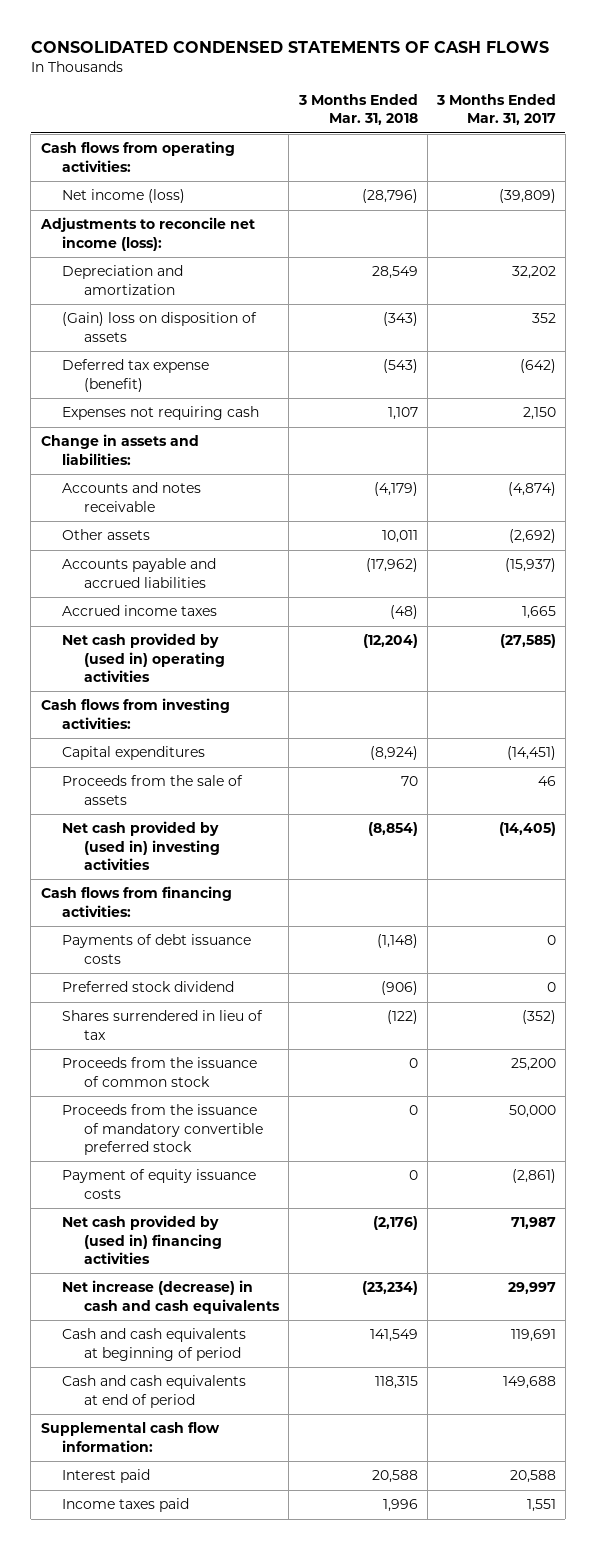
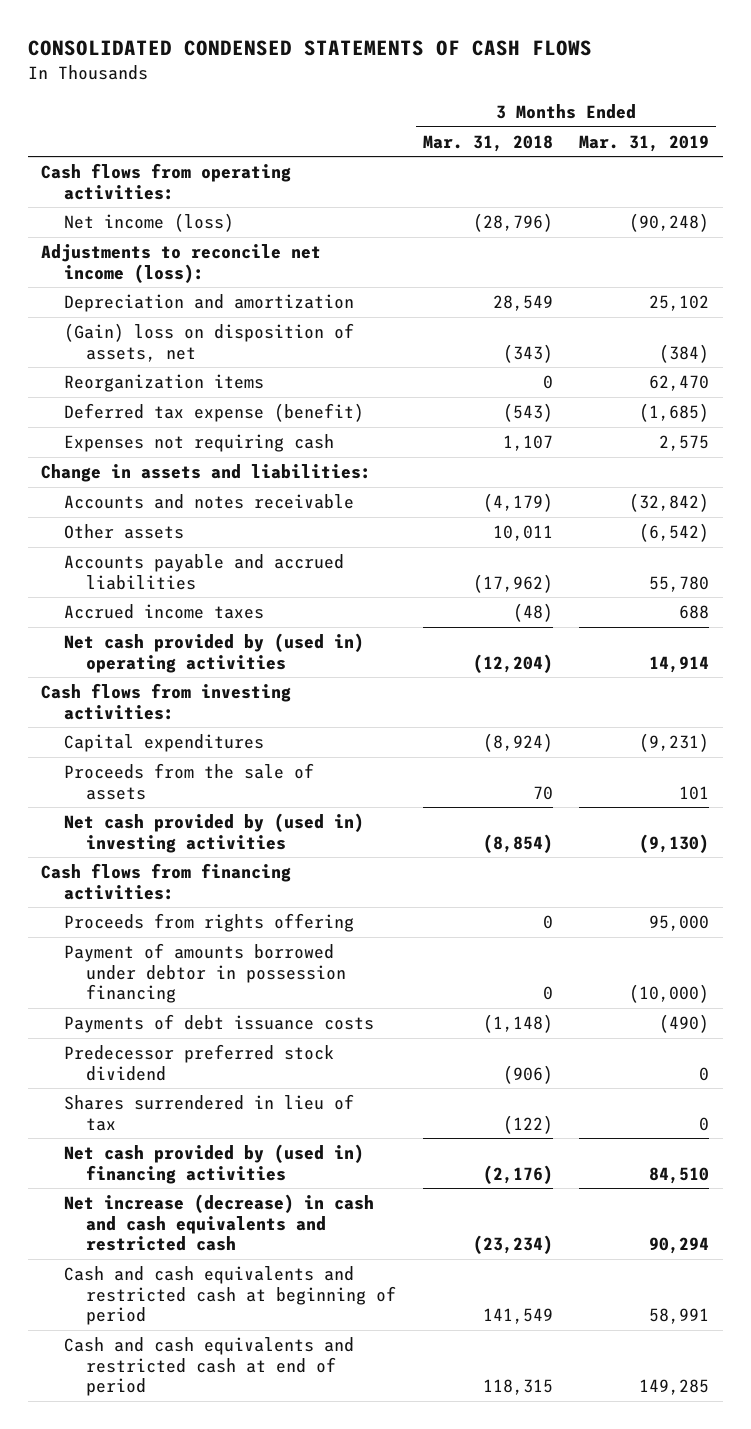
- | 3 Months Ended Mar. 31, 2018 | 3 Months Ended Mar. 31, 2017
+ | 3 Months Ended Mar. 31, 2018 | 3 Months Ended Mar. 31, 2019
- (Gain) loss on disposition of assets | (343) | 352
+ (Gain) loss on disposition of assets, net | (343) | (384)
+ Reorganization items | 0 | 62,470
+ Proceeds from rights offering | 0 | 95,000
+ Payment of amounts borrowed under debtor in possession financing | 0 | (10,000)
- Preferred stock dividend | (906) | 0
+ Predecessor preferred stock dividend | (906) | 0
- Proceeds from the issuance of common stock | 0 | 25,200
- Proceeds from the issuance of mandatory convertible preferred stock | 0 | 50,000
- Payment of equity issuance costs | 0 | (2,861)
- Net increase (decrease) in cash and cash equivalents | (23,234) | 29,997
- Cash and cash equivalents at beginning of period | 141,549 | 119,691
- Cash and cash equivalents at end of period | 118,315 | 149,688
- Supplemental cash flow information:
- Interest paid | 20,588 | 20,588
- Income taxes paid | 1,996 | 1,551
+ Net increase (decrease) in cash and cash equivalents and restricted cash | (23,234) | 90,294
+ Cash and cash equivalents and restricted cash at beginning of period | 141,549 | 58,991
+ Cash and cash equivalents and restricted cash at end of period | 118,315 | 149,285

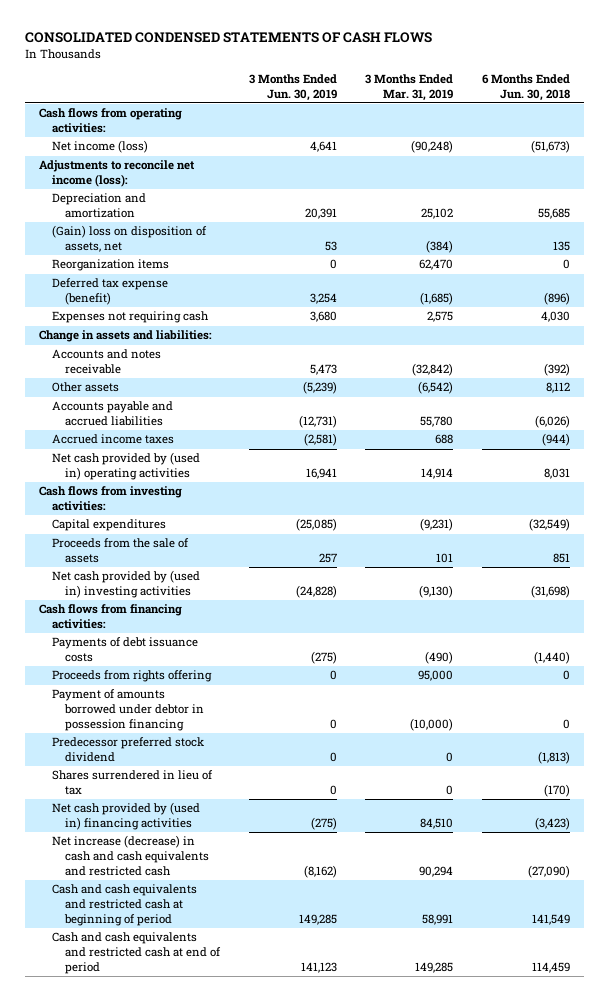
- | 3 Months Ended Mar. 31, 2018 | 3 Months Ended Mar. 31, 2019
+ | 3 Months Ended Jun. 30, 2019 | 3 Months Ended Mar. 31, 2019 | 6 Months Ended Jun. 30, 2018
moved up: Payments of debt issuance costs | (275) | (490) | (1,440)

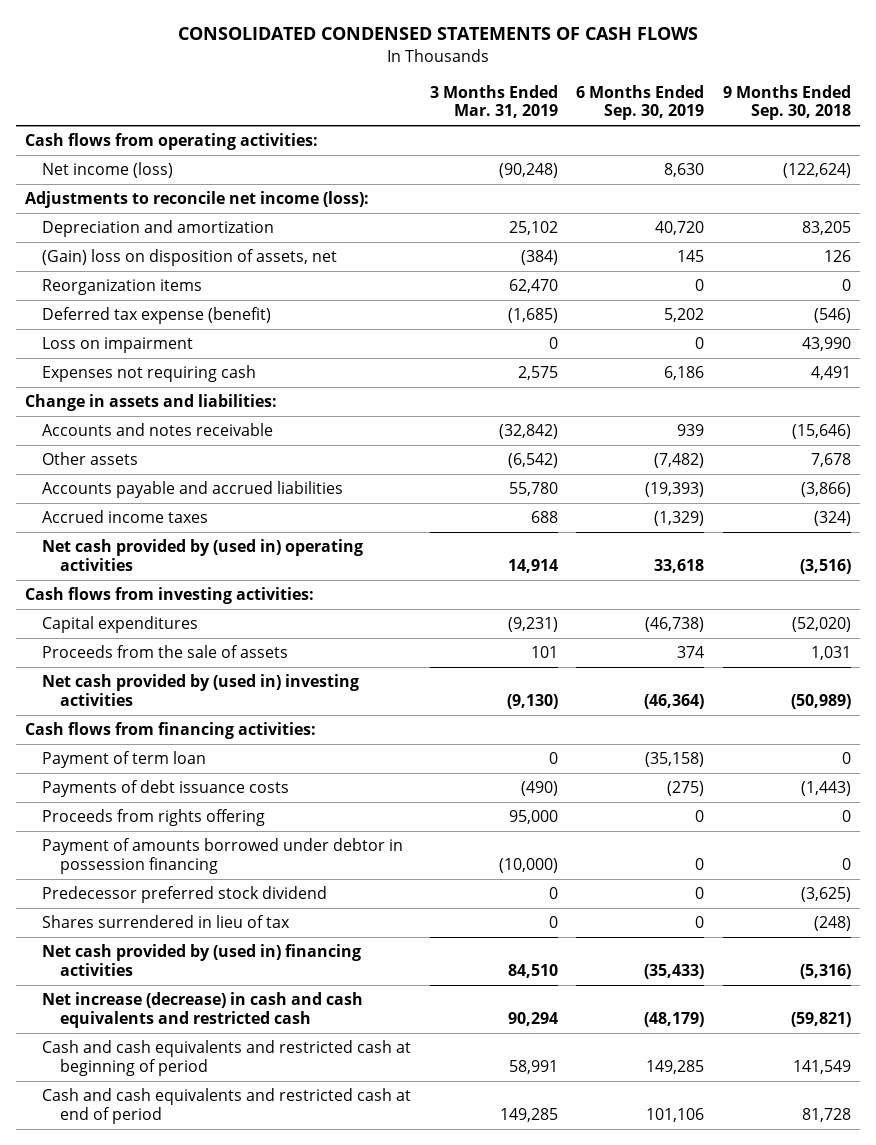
- | 3 Months Ended Jun. 30, 2019 | 3 Months Ended Mar. 31, 2019 | 6 Months Ended Jun. 30, 2018
+ | 3 Months Ended Mar. 31, 2019 | 6 Months Ended Sep. 30, 2019 | 9 Months Ended Sep. 30, 2018
+ Loss on impairment | 0 | 0 | 43,990
+ Payment of term loan | 0 | (35,158) | 0

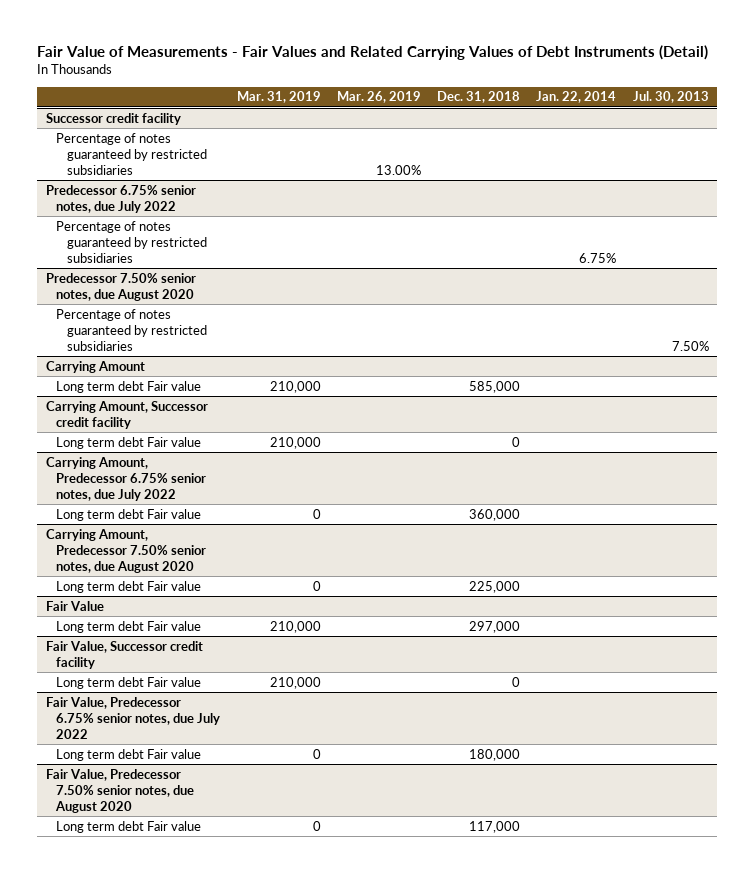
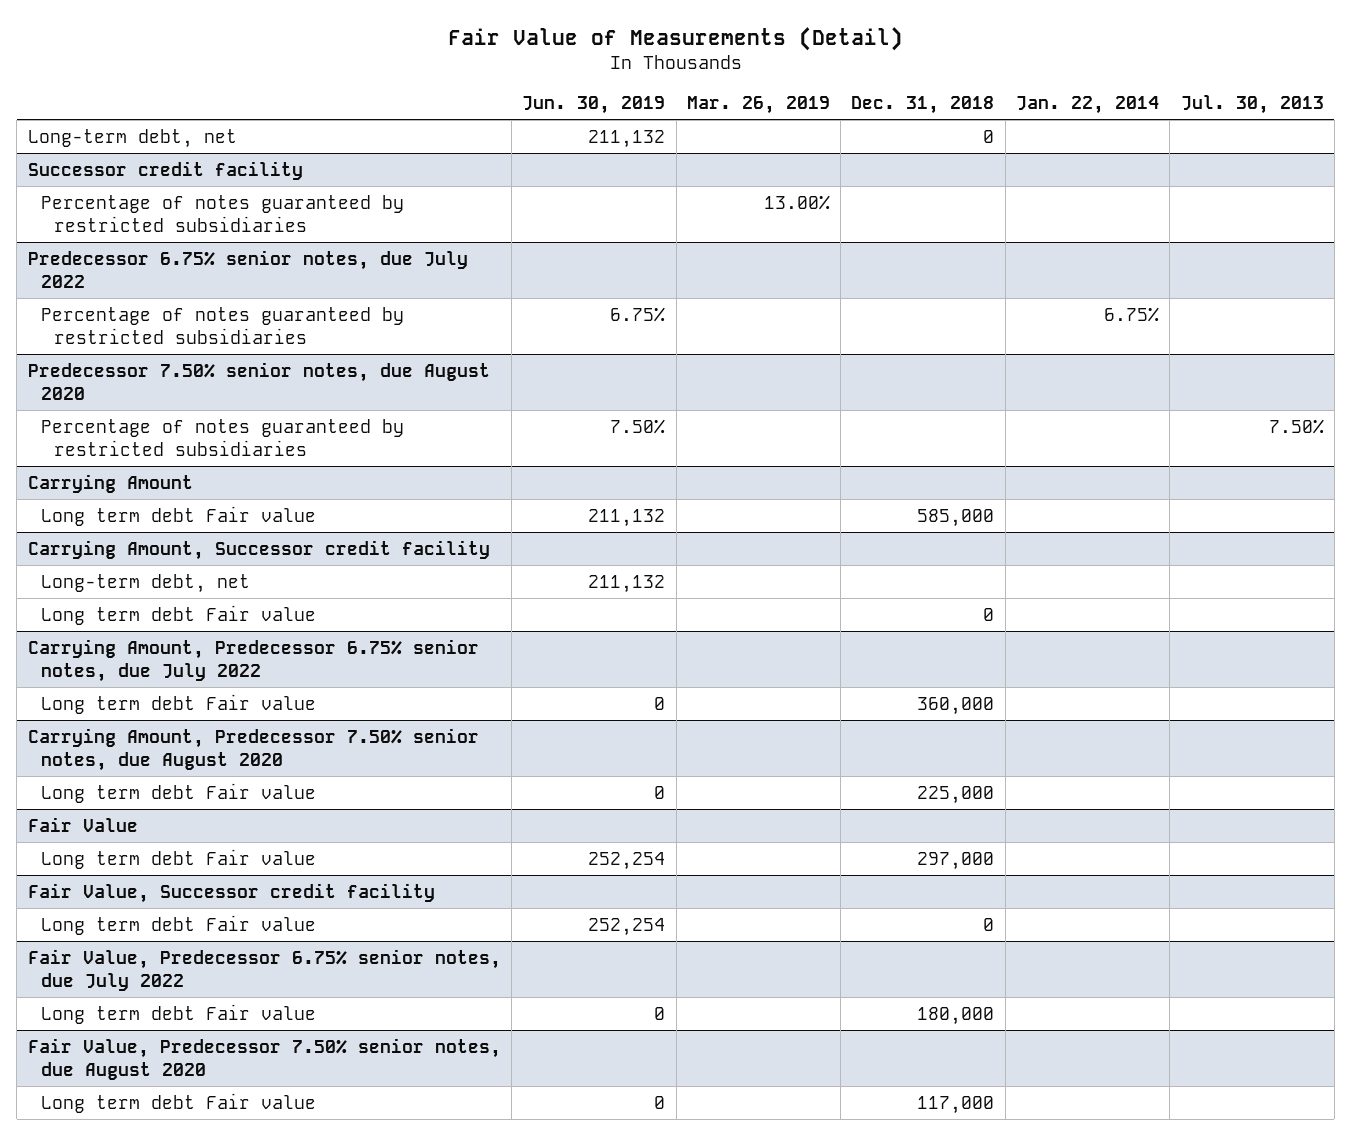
- Fair Value of Measurements - Fair Values and Related Carrying Values of Debt Instruments (Detail)
+ Fair Value of Measurements (Detail)
- | Mar. 31, 2019 | Mar. 26, 2019 | Dec. 31, 2018 | Jan. 22, 2014 | Jul. 30, 2013
+ | Jun. 30, 2019 | Mar. 26, 2019 | Dec. 31, 2018 | Jan. 22, 2014 | Jul. 30, 2013
+ Long-term debt, net | 211,132 | | 0 | |
@ Carrying Amount, Successor credit facility
+ Long-term debt, net | 211,132 | | | |

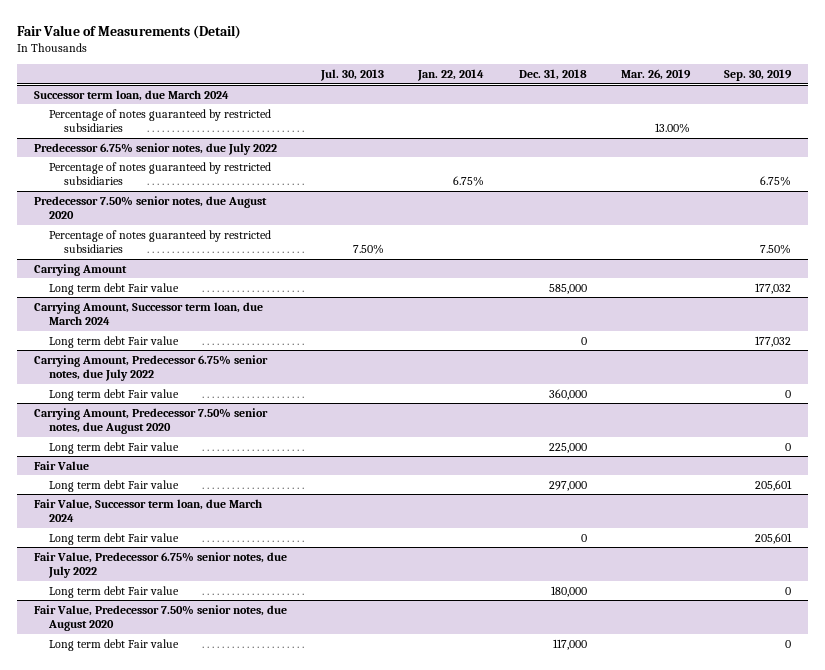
- | Jun. 30, 2019 | Mar. 26, 2019 | Dec. 31, 2018 | Jan. 22, 2014 | Jul. 30, 2013
+ | Jul. 30, 2013 | Jan. 22, 2014 | Dec. 31, 2018 | Mar. 26, 2019 | Sep. 30, 2019
- Long-term debt, net | 211,132 | | 0 | |
- Successor credit facility
+ Successor term loan, due March 2024
- Carrying Amount, Successor credit facility
- Long-term debt, net | 211,132 | | | |
+ Carrying Amount, Successor term loan, due March 2024
- Fair Value, Successor credit facility
+ Fair Value, Successor term loan, due March 2024

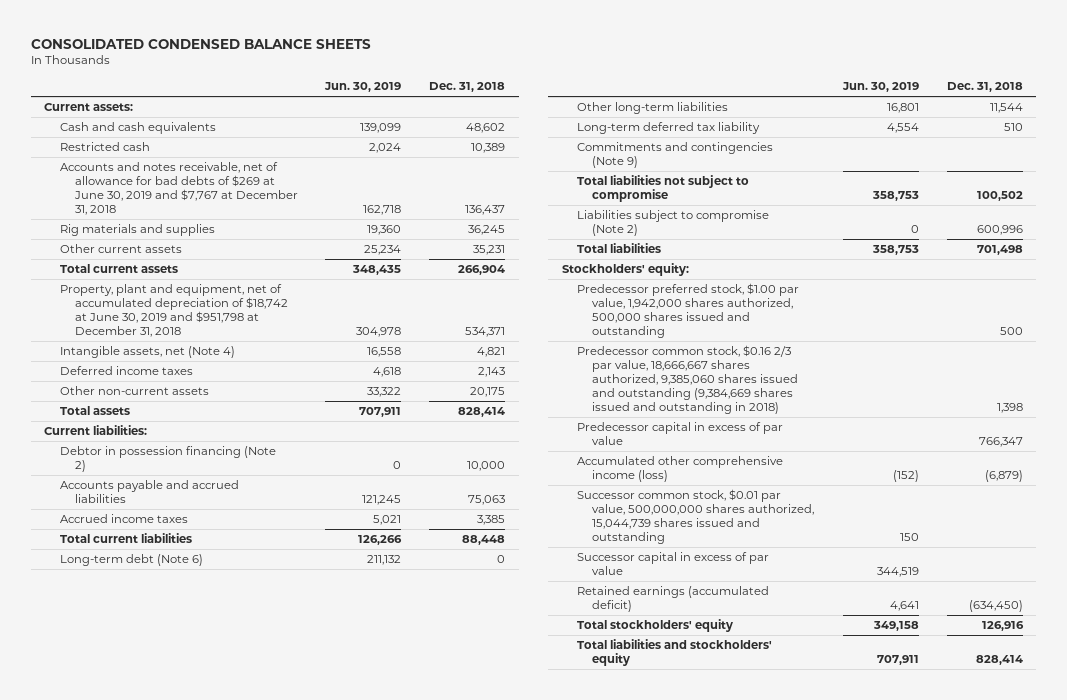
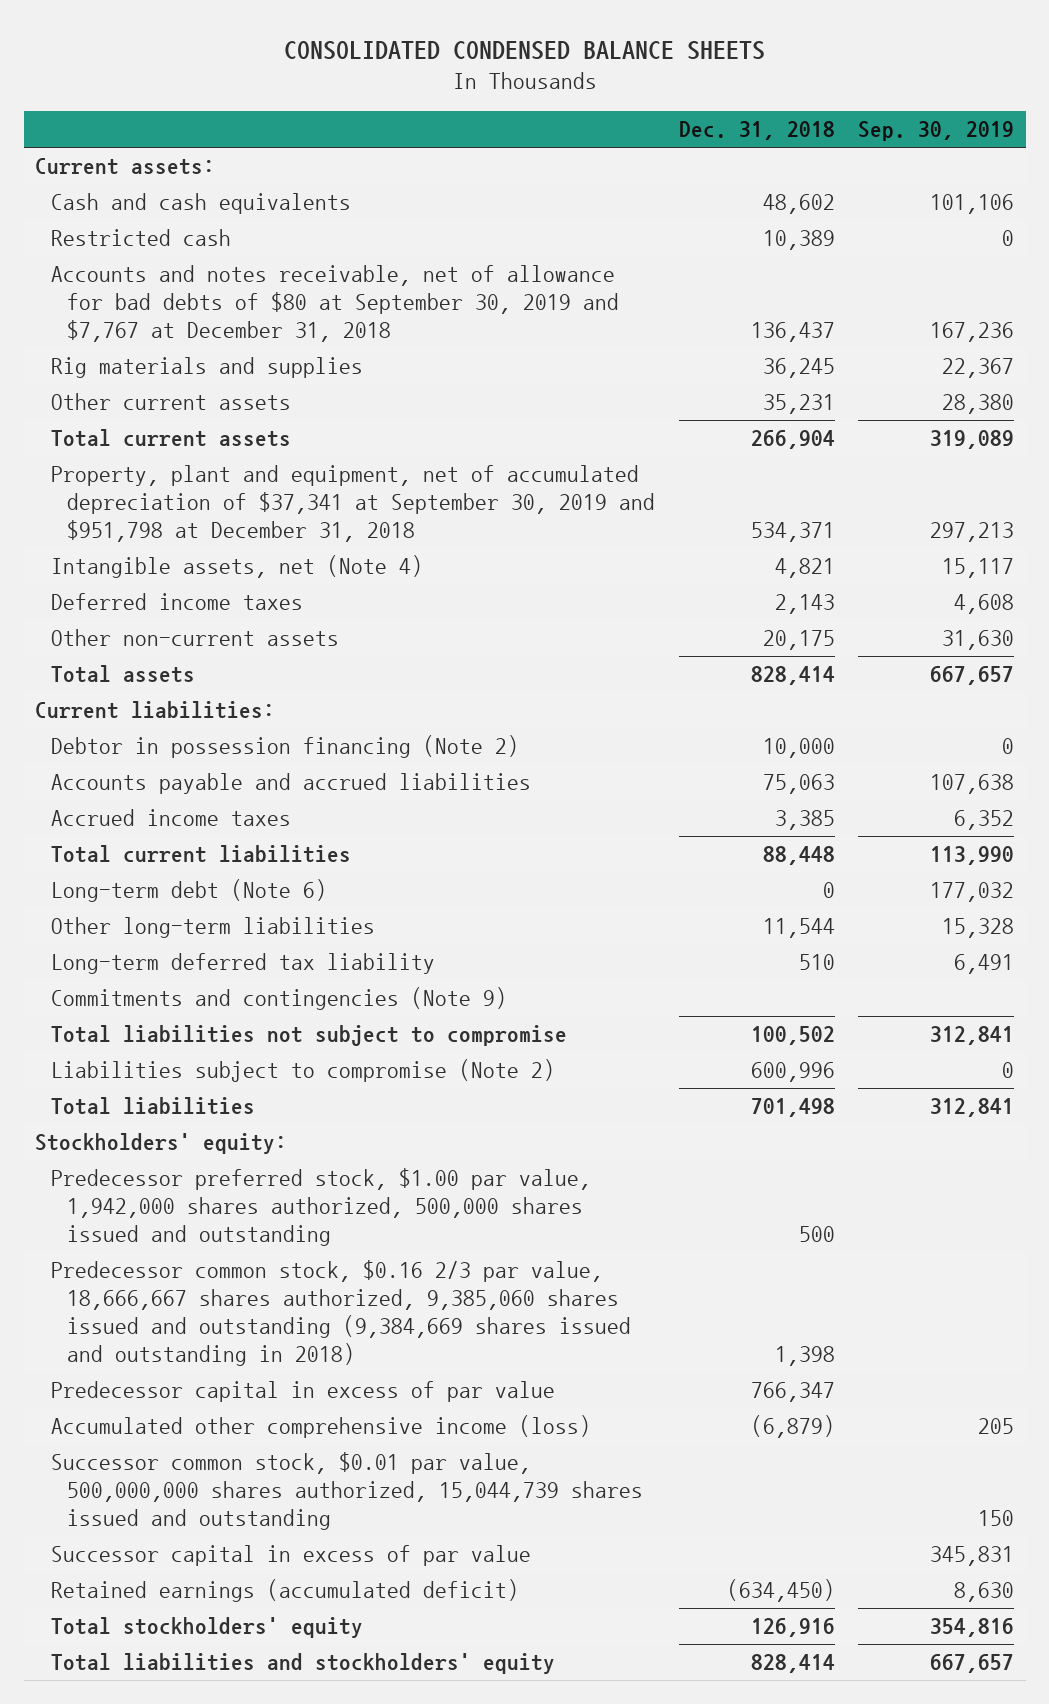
- | Jun. 30, 2019 | Dec. 31, 2018
+ | Dec. 31, 2018 | Sep. 30, 2019
- Accounts and notes receivable, net of allowance for bad debts of $269 at June 30, 2019 and $7,767 at December 31, 2018 | 162,718 | 136,437
+ Accounts and notes receivable, net of allowance for bad debts of $80 at September 30, 2019 and $7,767 at December 31, 2018 | 136,437 | 167,236
- Property, plant and equipment, net of accumulated depreciation of $18,742 at June 30, 2019 and $951,798 at December 31, 2018 | 304,978 | 534,371
+ Property, plant and equipment, net of accumulated depreciation of $37,341 at September 30, 2019 and $951,798 at December 31, 2018 | 534,371 | 297,213

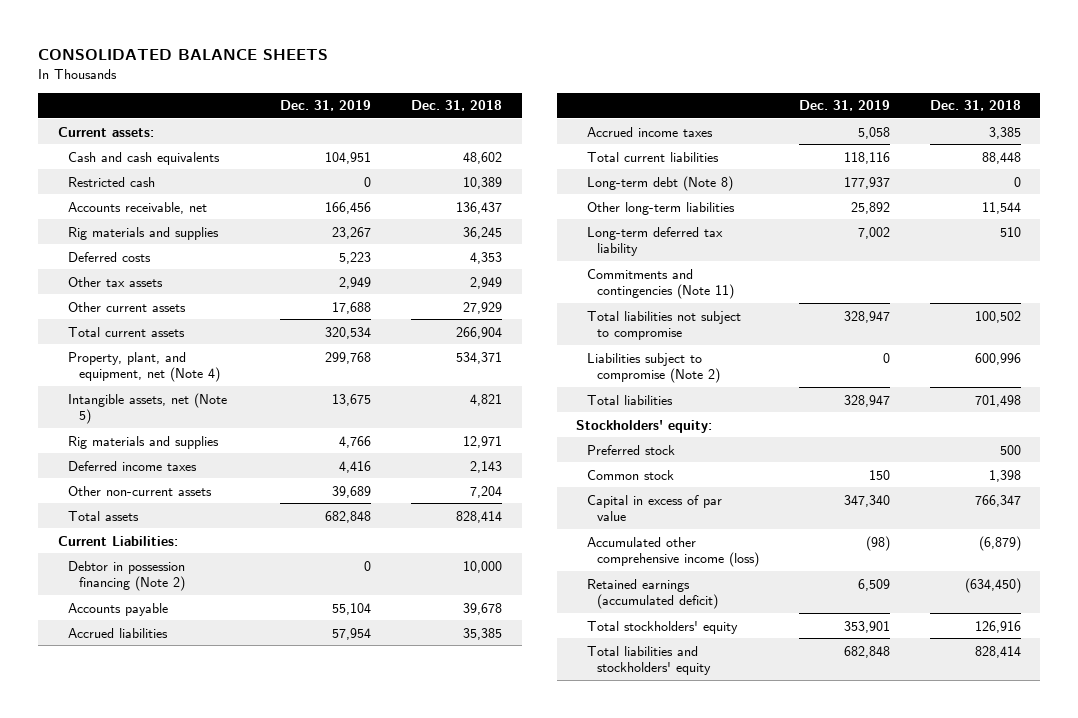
- CONSOLIDATED CONDENSED BALANCE SHEETS
+ CONSOLIDATED BALANCE SHEETS
- | Dec. 31, 2018 | Sep. 30, 2019
+ | Dec. 31, 2019 | Dec. 31, 2018
- Accounts and notes receivable, net of allowance for bad debts of $80 at September 30, 2019 and $7,767 at December 31, 2018 | 136,437 | 167,236
+ Accounts receivable, net | 166,456 | 136,437
- Other current assets | 35,231 | 28,380
+ Deferred costs | 5,223 | 4,353
+ Other tax assets | 2,949 | 2,949
+ Other current assets | 17,688 | 27,929
- Property, plant and equipment, net of accumulated depreciation of $37,341 at September 30, 2019 and $951,798 at December 31, 2018 | 534,371 | 297,213
- Intangible assets, net (Note 4) | 4,821 | 15,117
+ Property, plant, and equipment, net (Note 4) | 299,768 | 534,371
+ Intangible assets, net (Note 5) | 13,675 | 4,821
+ Rig materials and supplies | 4,766 | 12,971
- Other non-current assets | 20,175 | 31,630
+ Other non-current assets | 39,689 | 7,204
- Current liabilities:
+ Current Liabilities:
- Accounts payable and accrued liabilities | 75,063 | 107,638
+ Accounts payable | 55,104 | 39,678
+ Accrued liabilities | 57,954 | 35,385
- Long-term debt (Note 6) | 0 | 177,032
+ Long-term debt (Note 8) | 177,937 | 0
- Commitments and contingencies (Note 9)
+ Commitments and contingencies (Note 11)
- Predecessor preferred stock, $1.00 par value, 1,942,000 shares authorized, 500,000 shares issued and outstanding | 500 |
- Predecessor common stock, $0.16 2/3 par value, 18,666,667 shares authorized, 9,385,060 shares issued and outstanding (9,384,669 shares issued and outstanding in 2018) | 1,398 |
- Predecessor capital in excess of par value | 766,347 |
+ Preferred stock | | 500
+ Common stock | 150 | 1,398
+ Capital in excess of par value | 347,340 | 766,347
- Successor common stock, $0.01 par value, 500,000,000 shares authorized, 15,044,739 shares issued and outstanding | | 150
- Successor capital in excess of par value | | 345,831

